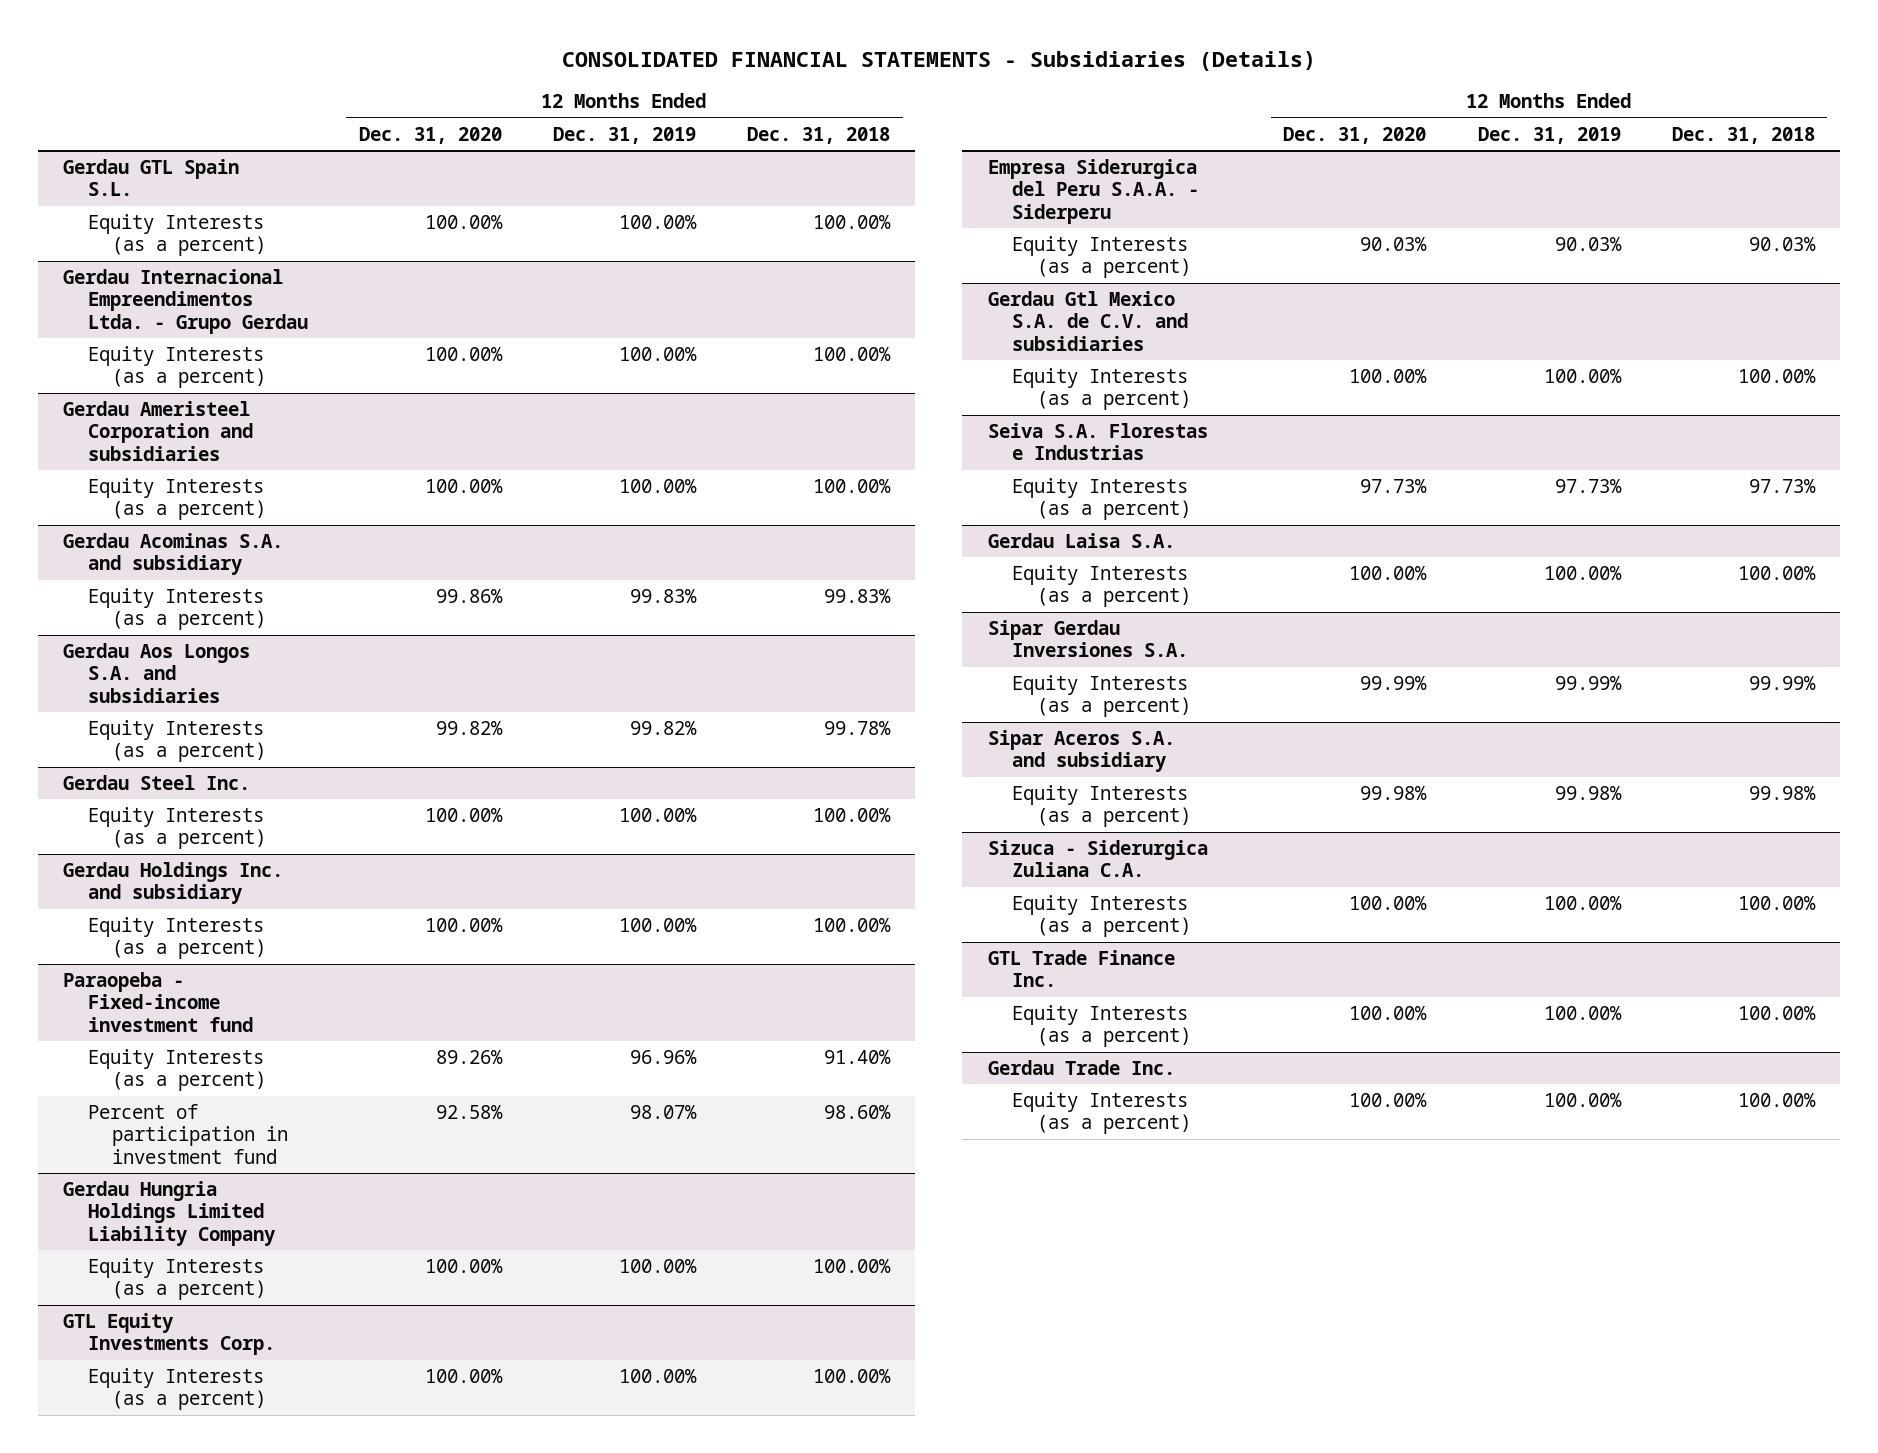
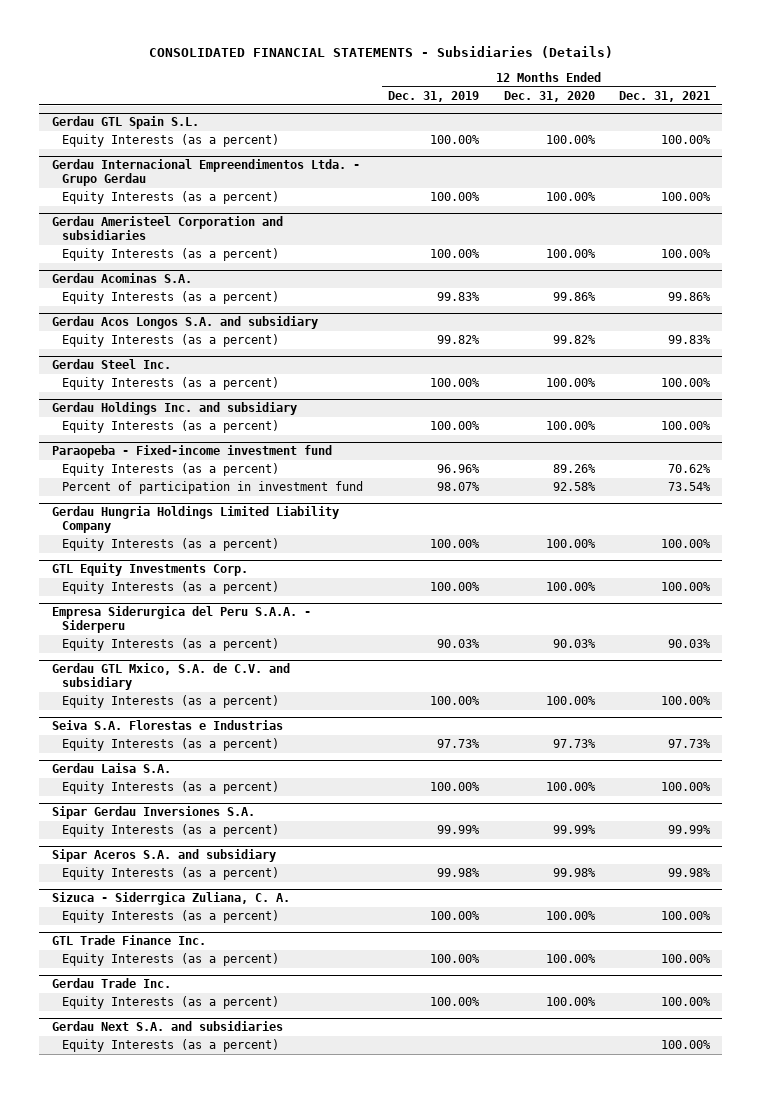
- | 12 Months Ended Dec. 31, 2020 | 12 Months Ended Dec. 31, 2019 | 12 Months Ended Dec. 31, 2018
+ | 12 Months Ended Dec. 31, 2019 | 12 Months Ended Dec. 31, 2020 | 12 Months Ended Dec. 31, 2021
- Gerdau Acominas S.A. and subsidiary
+ Gerdau Acominas S.A.
- Gerdau Aos Longos S.A. and subsidiaries
+ Gerdau Acos Longos S.A. and subsidiary
- Gerdau Gtl Mexico S.A. de C.V. and subsidiaries
+ Gerdau GTL Mxico, S.A. de C.V. and subsidiary
- Sizuca - Siderurgica Zuliana C.A.
+ Sizuca - Siderrgica Zuliana, C. A.
+ Gerdau Next S.A. and subsidiaries
+ Equity Interests (as a percent) | | | 100.00%

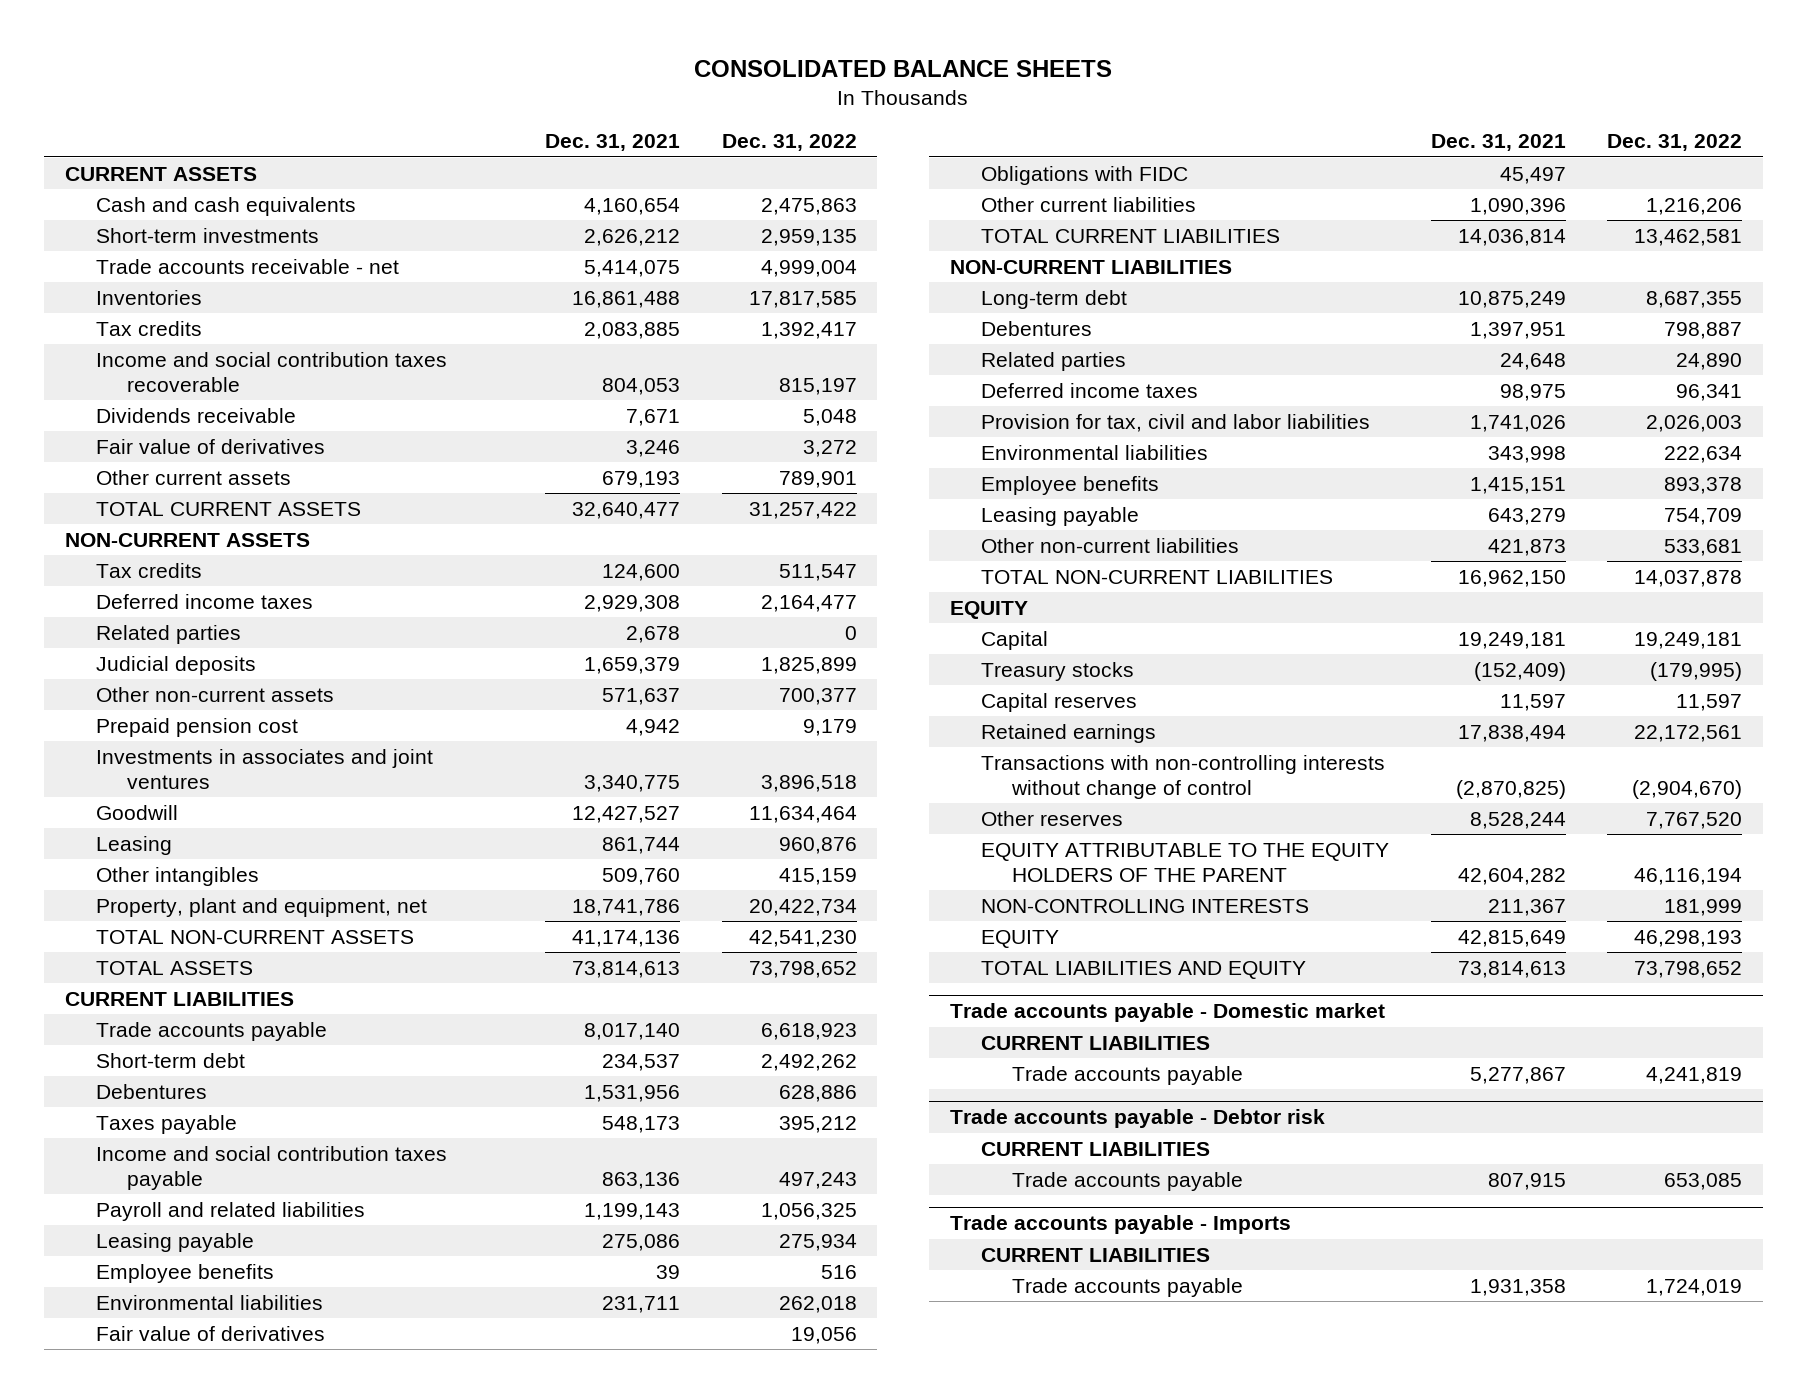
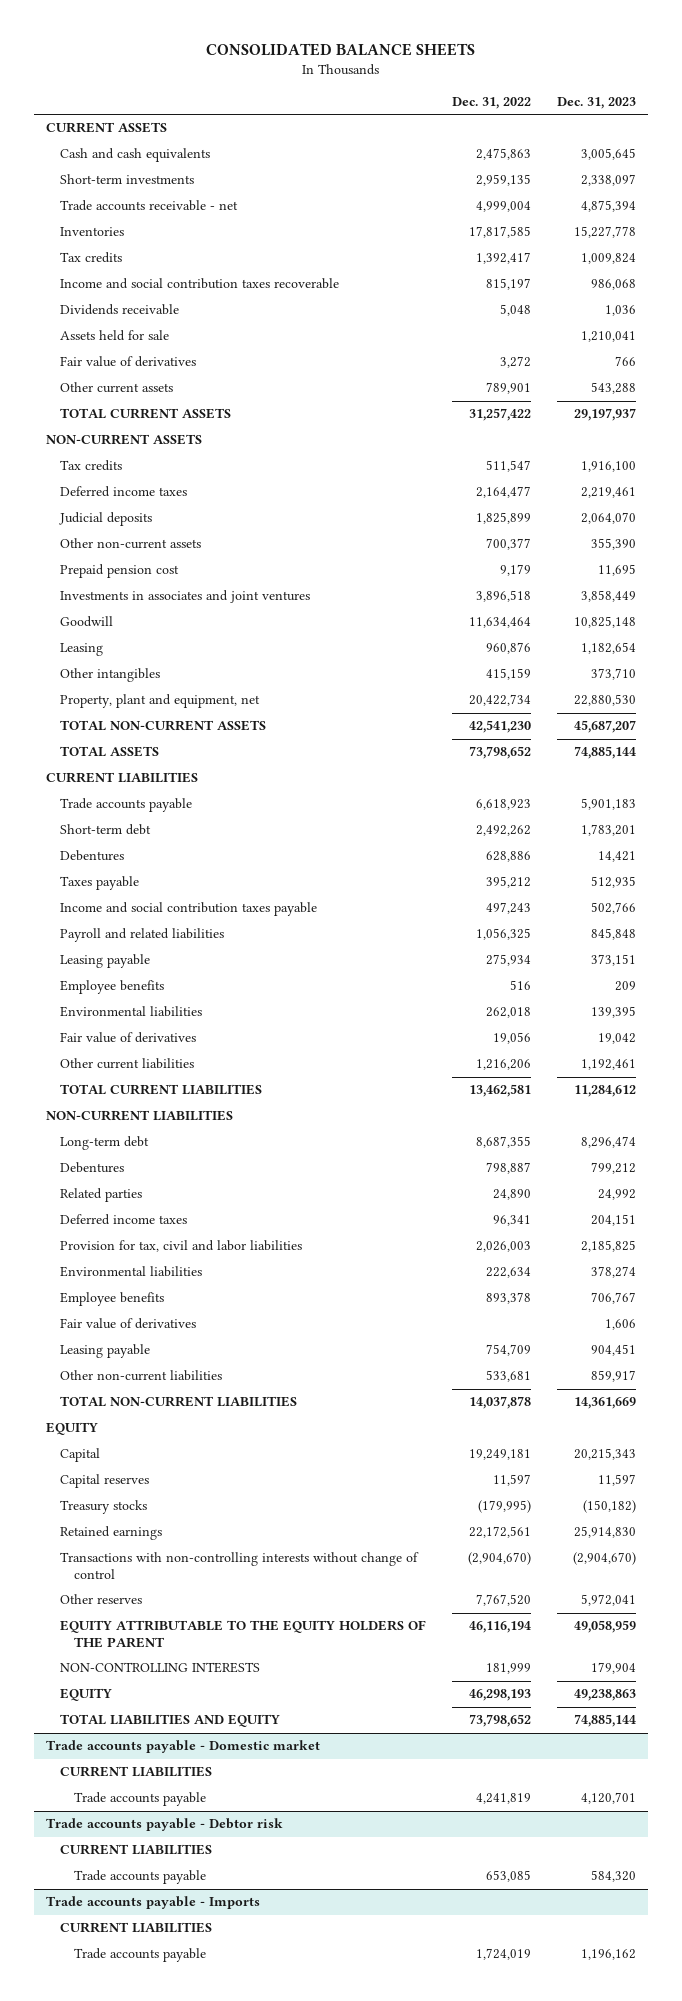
- | Dec. 31, 2021 | Dec. 31, 2022
+ | Dec. 31, 2022 | Dec. 31, 2023
+ Assets held for sale | | 1,210,041
- Related parties | 2,678 | 0
- Obligations with FIDC | 45,497 |
+ Fair value of derivatives | | 1,606
moved down: Treasury stocks | (179,995) | (150,182)

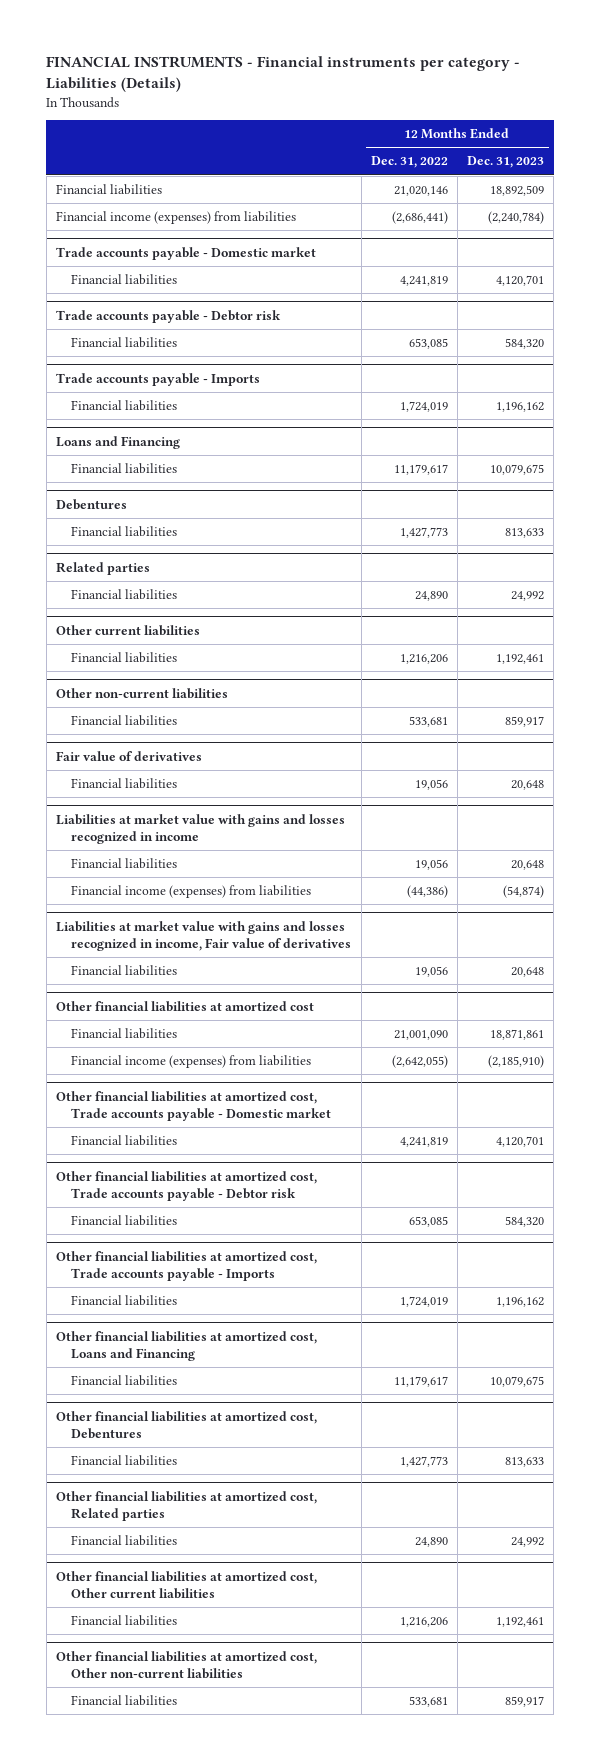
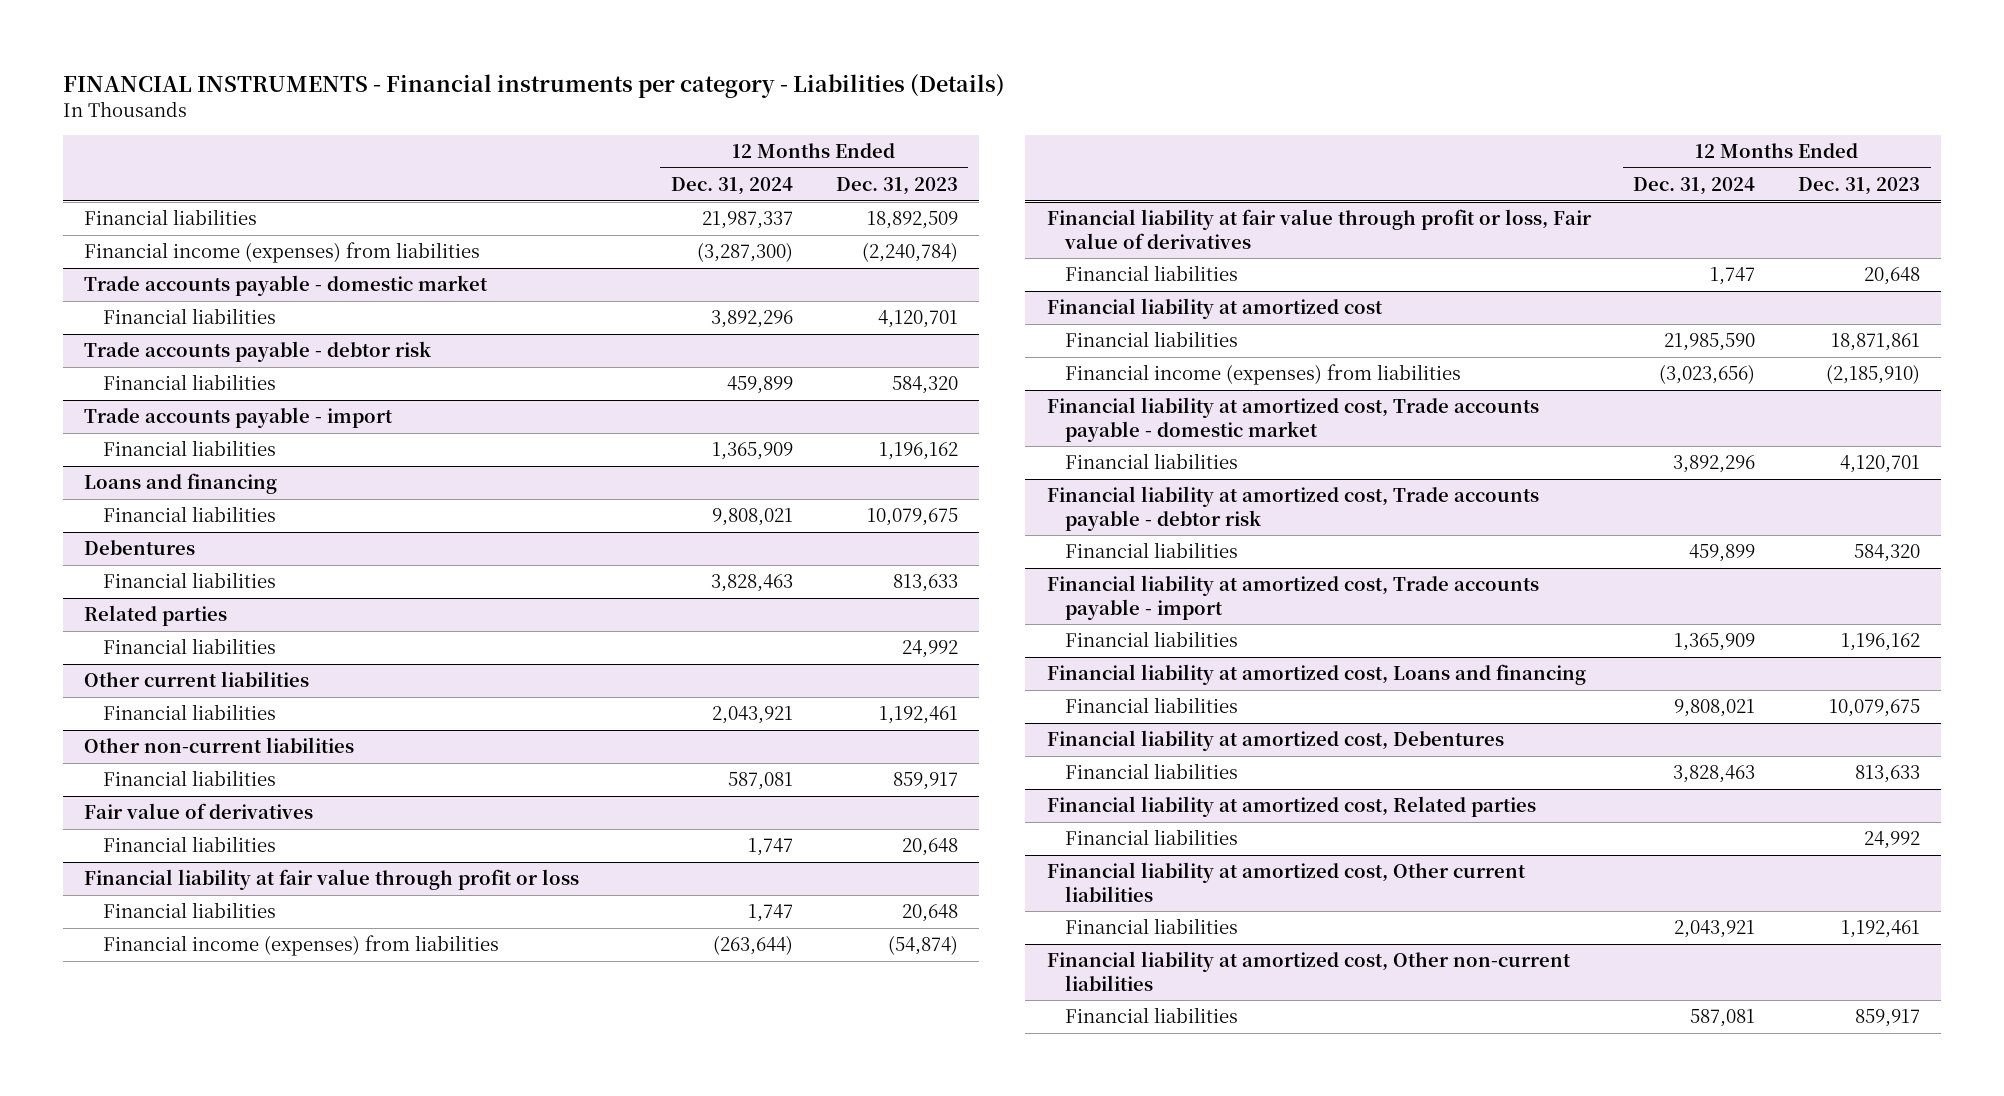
- | 12 Months Ended Dec. 31, 2022 | 12 Months Ended Dec. 31, 2023
+ | 12 Months Ended Dec. 31, 2024 | 12 Months Ended Dec. 31, 2023
- Trade accounts payable - Domestic market
+ Trade accounts payable - domestic market
- Trade accounts payable - Debtor risk
+ Trade accounts payable - debtor risk
- Trade accounts payable - Imports
+ Trade accounts payable - import
- Loans and Financing
+ Loans and financing
- Liabilities at market value with gains and losses recognized in income
+ Financial liability at fair value through profit or loss
- Liabilities at market value with gains and losses recognized in income, Fair value of derivatives
+ Financial liability at fair value through profit or loss, Fair value of derivatives
- Other financial liabilities at amortized cost
+ Financial liability at amortized cost
- Other financial liabilities at amortized cost, Trade accounts payable - Domestic market
+ Financial liability at amortized cost, Trade accounts payable - domestic market
- Other financial liabilities at amortized cost, Trade accounts payable - Debtor risk
+ Financial liability at amortized cost, Trade accounts payable - debtor risk
- Other financial liabilities at amortized cost, Trade accounts payable - Imports
+ Financial liability at amortized cost, Trade accounts payable - import
- Other financial liabilities at amortized cost, Loans and Financing
+ Financial liability at amortized cost, Loans and financing
- Other financial liabilities at amortized cost, Debentures
+ Financial liability at amortized cost, Debentures
- Other financial liabilities at amortized cost, Related parties
+ Financial liability at amortized cost, Related parties
- Other financial liabilities at amortized cost, Other current liabilities
+ Financial liability at amortized cost, Other current liabilities
- Other financial liabilities at amortized cost, Other non-current liabilities
+ Financial liability at amortized cost, Other non-current liabilities

